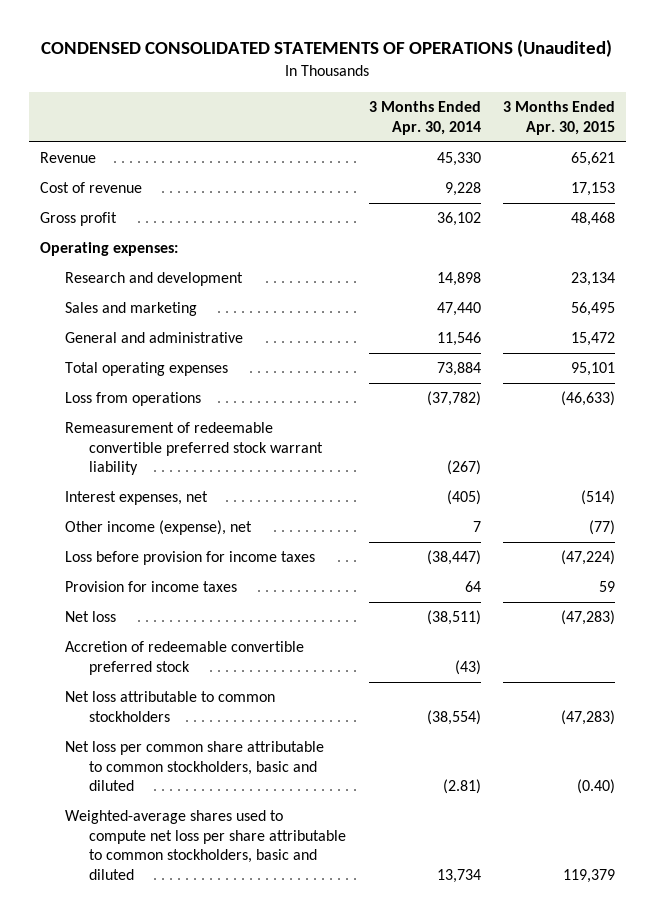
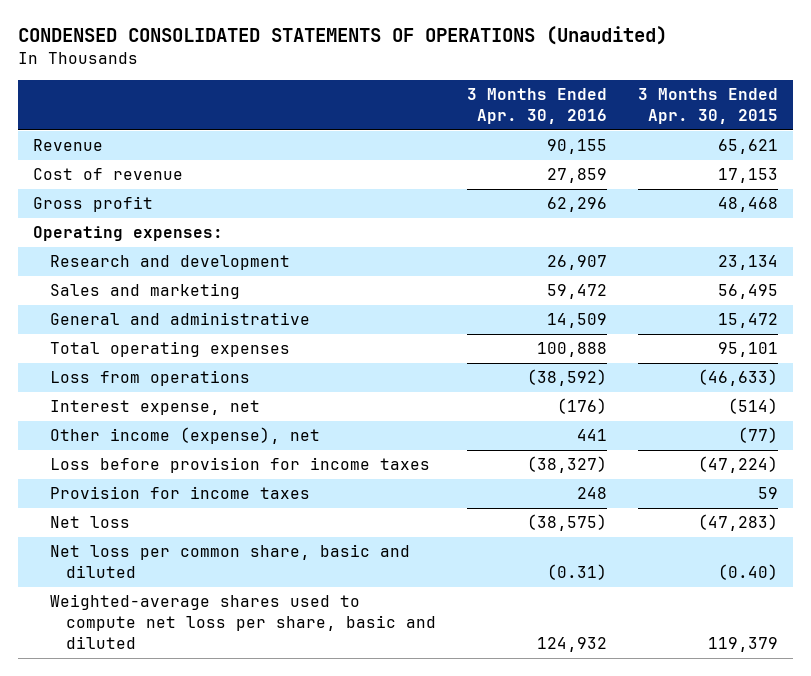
- | 3 Months Ended Apr. 30, 2014 | 3 Months Ended Apr. 30, 2015
+ | 3 Months Ended Apr. 30, 2016 | 3 Months Ended Apr. 30, 2015
- Remeasurement of redeemable convertible preferred stock warrant liability | (267) |
- Interest expenses, net | (405) | (514)
+ Interest expense, net | (176) | (514)
- Accretion of redeemable convertible preferred stock | (43) |
- Net loss attributable to common stockholders | (38,554) | (47,283)
- Net loss per common share attributable to common stockholders, basic and diluted | (2.81) | (0.40)
- Weighted-average shares used to compute net loss per share attributable to common stockholders, basic and diluted | 13,734 | 119,379
+ Net loss per common share, basic and diluted | (0.31) | (0.40)
+ Weighted-average shares used to compute net loss per share, basic and diluted | 124,932 | 119,379

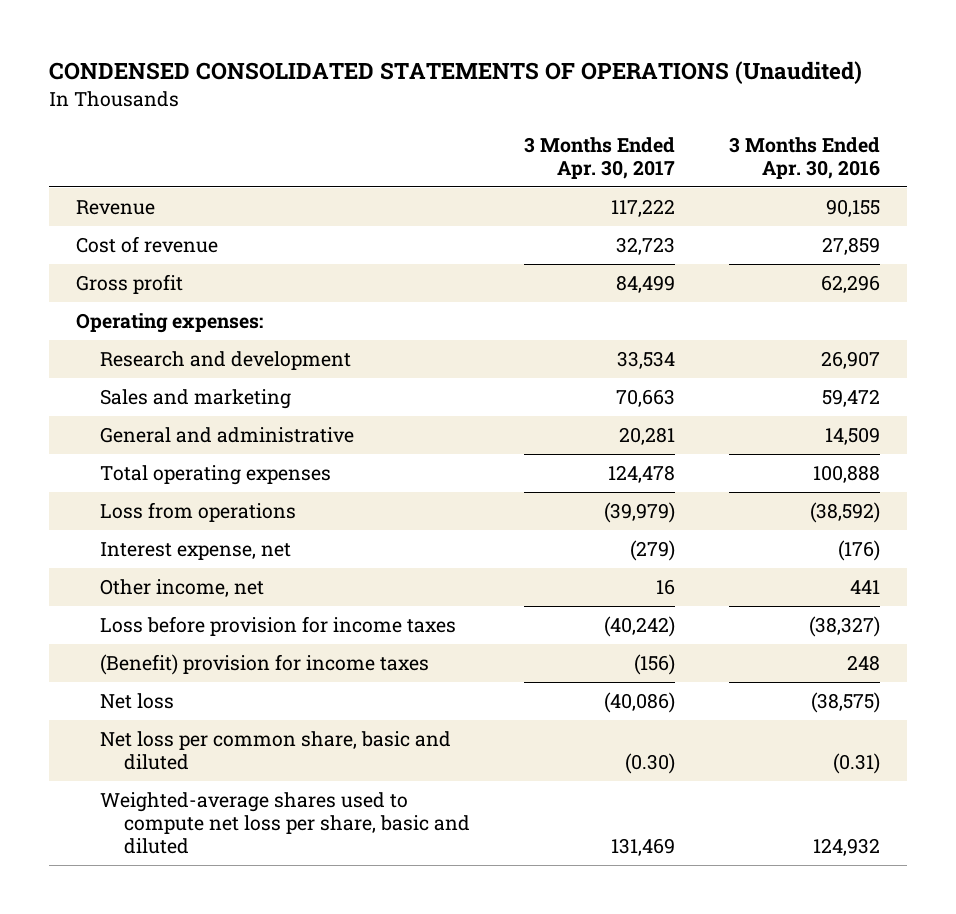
- | 3 Months Ended Apr. 30, 2016 | 3 Months Ended Apr. 30, 2015
+ | 3 Months Ended Apr. 30, 2017 | 3 Months Ended Apr. 30, 2016
- Other income (expense), net | 441 | (77)
+ Other income, net | 16 | 441
- Provision for income taxes | 248 | 59
+ (Benefit) provision for income taxes | (156) | 248

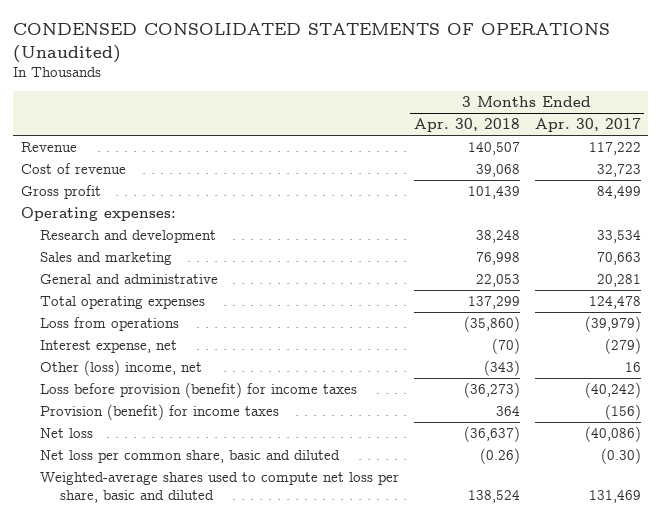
- | 3 Months Ended Apr. 30, 2017 | 3 Months Ended Apr. 30, 2016
+ | 3 Months Ended Apr. 30, 2018 | 3 Months Ended Apr. 30, 2017
- Other income, net | 16 | 441
- Loss before provision for income taxes | (40,242) | (38,327)
- (Benefit) provision for income taxes | (156) | 248
+ Other (loss) income, net | (343) | 16
+ Loss before provision (benefit) for income taxes | (36,273) | (40,242)
+ Provision (benefit) for income taxes | 364 | (156)

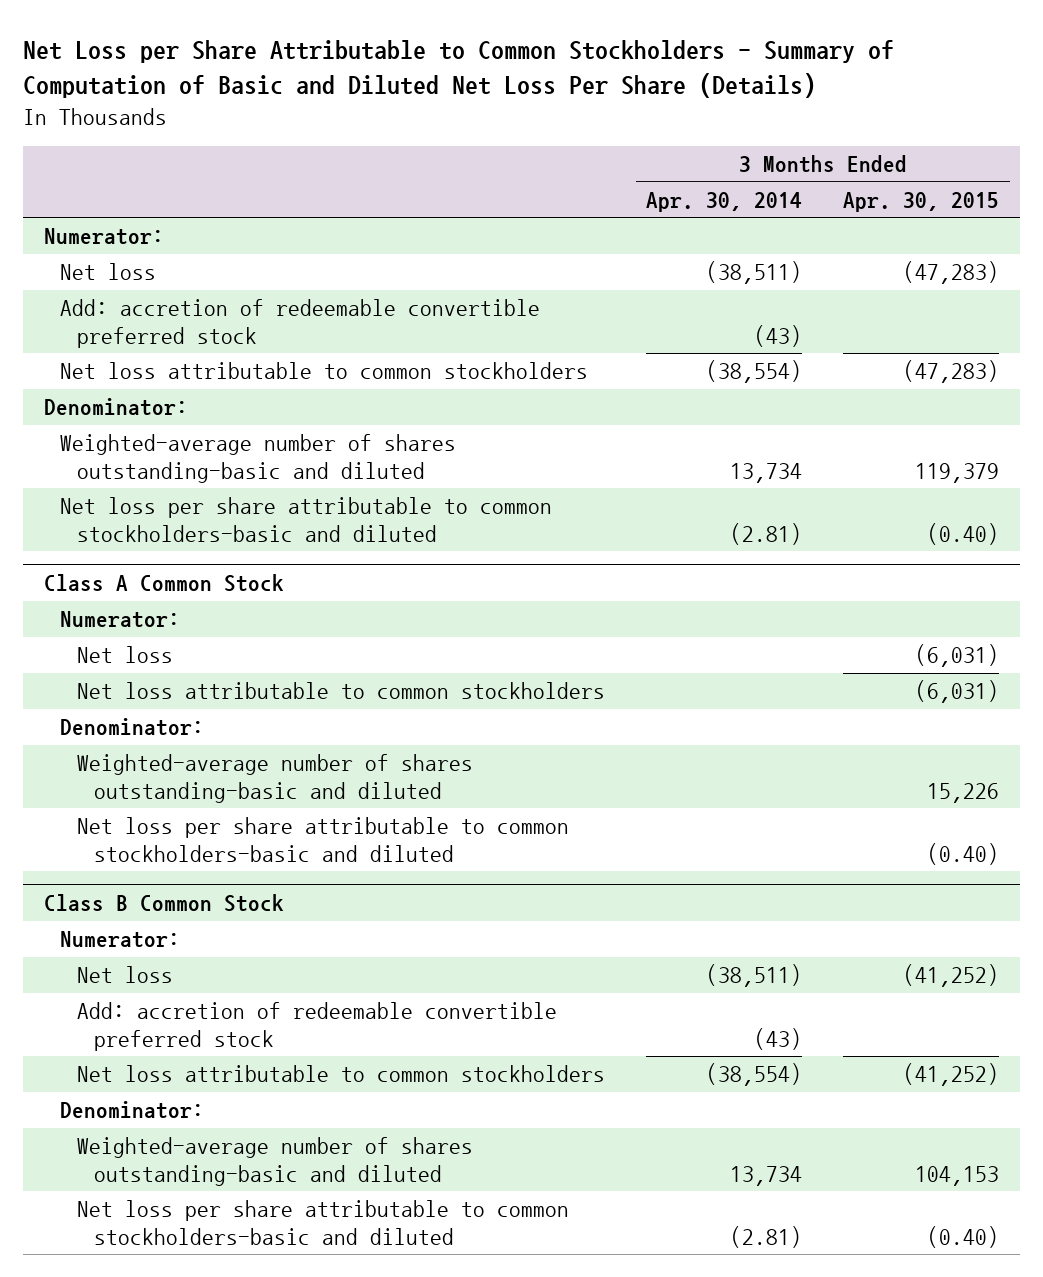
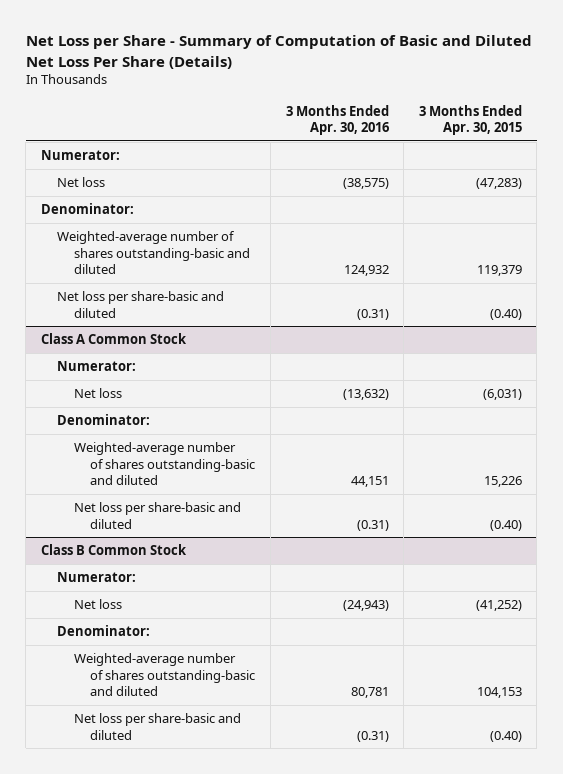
- Net Loss per Share Attributable to Common Stockholders - Summary of Computation of Basic and Diluted Net Loss Per Share (Details)
+ Net Loss per Share - Summary of Computation of Basic and Diluted Net Loss Per Share (Details)
- | 3 Months Ended Apr. 30, 2014 | 3 Months Ended Apr. 30, 2015
+ | 3 Months Ended Apr. 30, 2016 | 3 Months Ended Apr. 30, 2015
- Add: accretion of redeemable convertible preferred stock | (43) |
- Net loss attributable to common stockholders | (38,554) | (47,283)
- Net loss per share attributable to common stockholders-basic and diluted | (2.81) | (0.40)
+ Net loss per share-basic and diluted | (0.31) | (0.40)
@ Class A Common Stock
- Net loss attributable to common stockholders | | (6,031)
- Net loss per share attributable to common stockholders-basic and diluted | | (0.40)
+ Net loss per share-basic and diluted | (0.31) | (0.40)
@ Class B Common Stock
- Add: accretion of redeemable convertible preferred stock | (43) |
- Net loss attributable to common stockholders | (38,554) | (41,252)
- Net loss per share attributable to common stockholders-basic and diluted | (2.81) | (0.40)
+ Net loss per share-basic and diluted | (0.31) | (0.40)

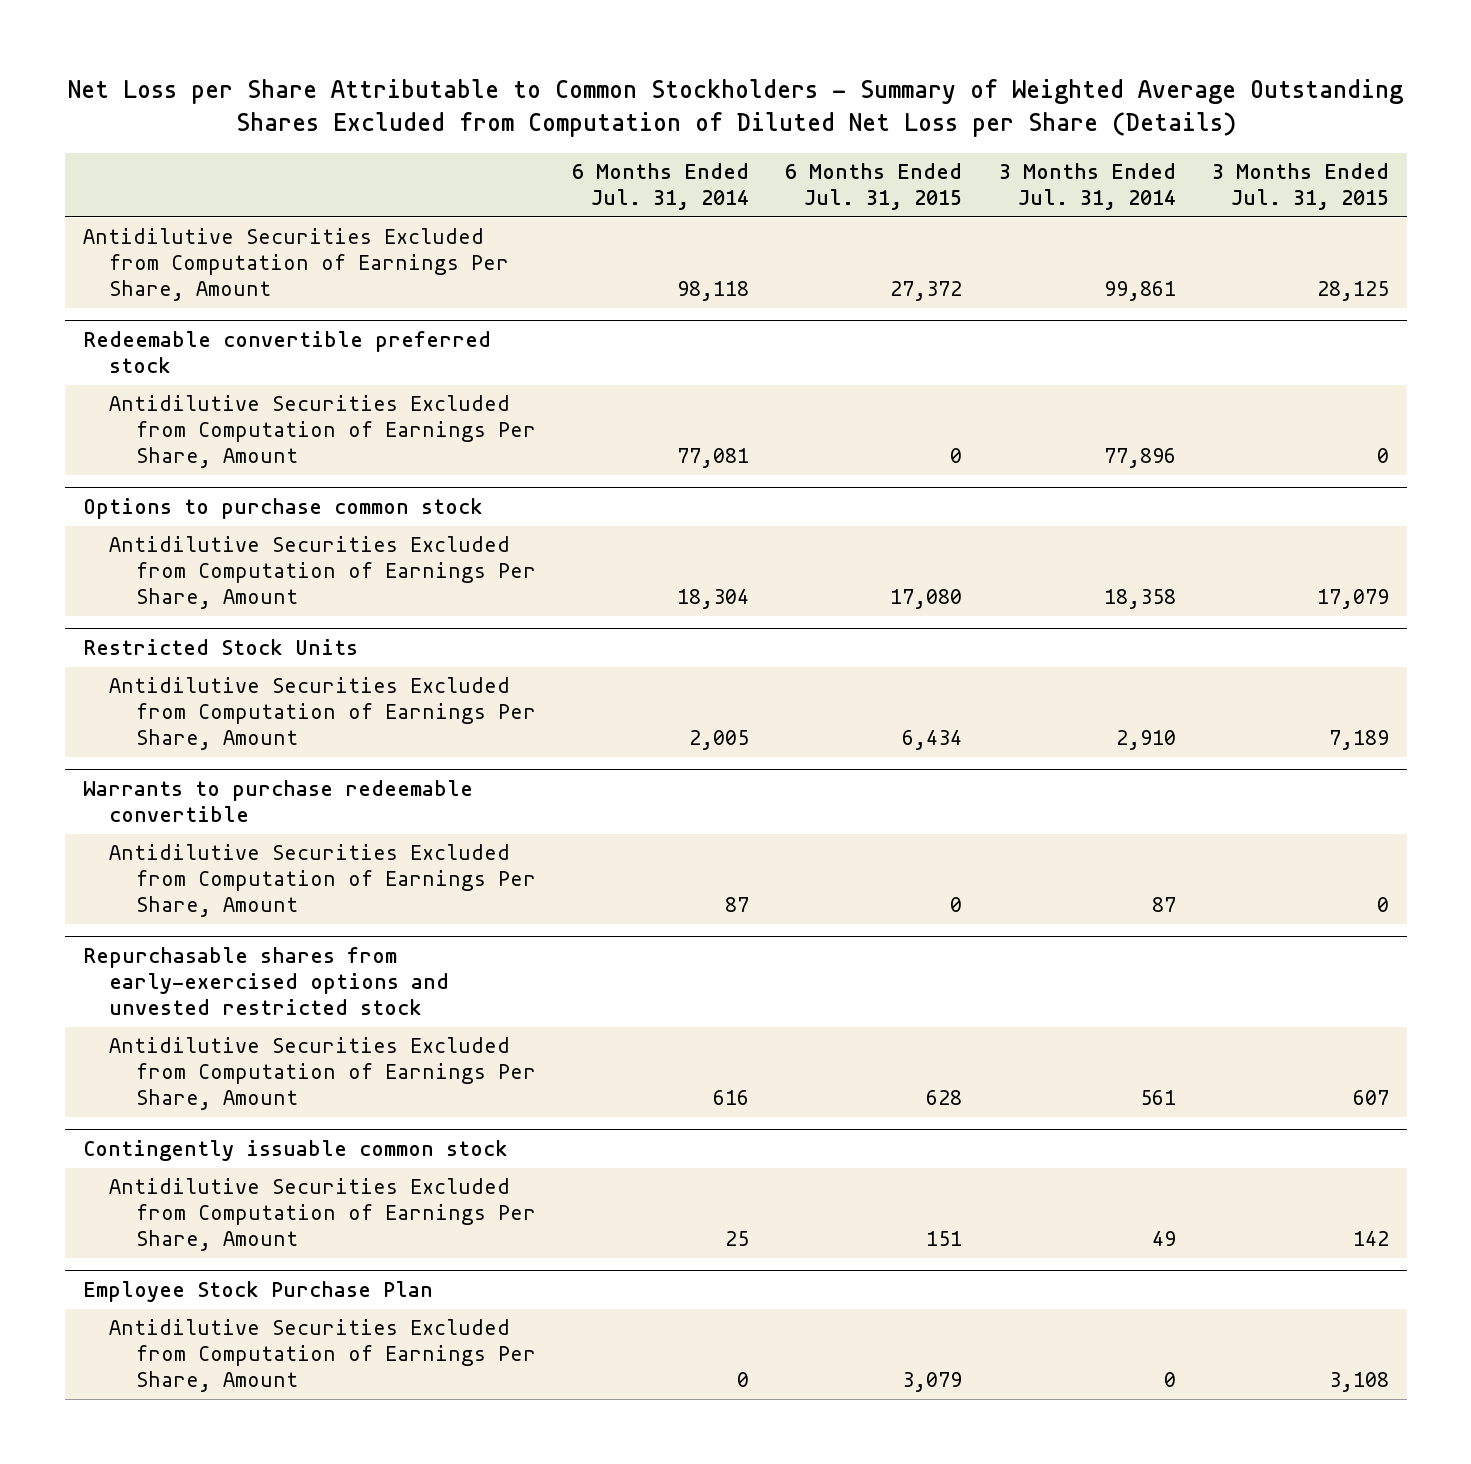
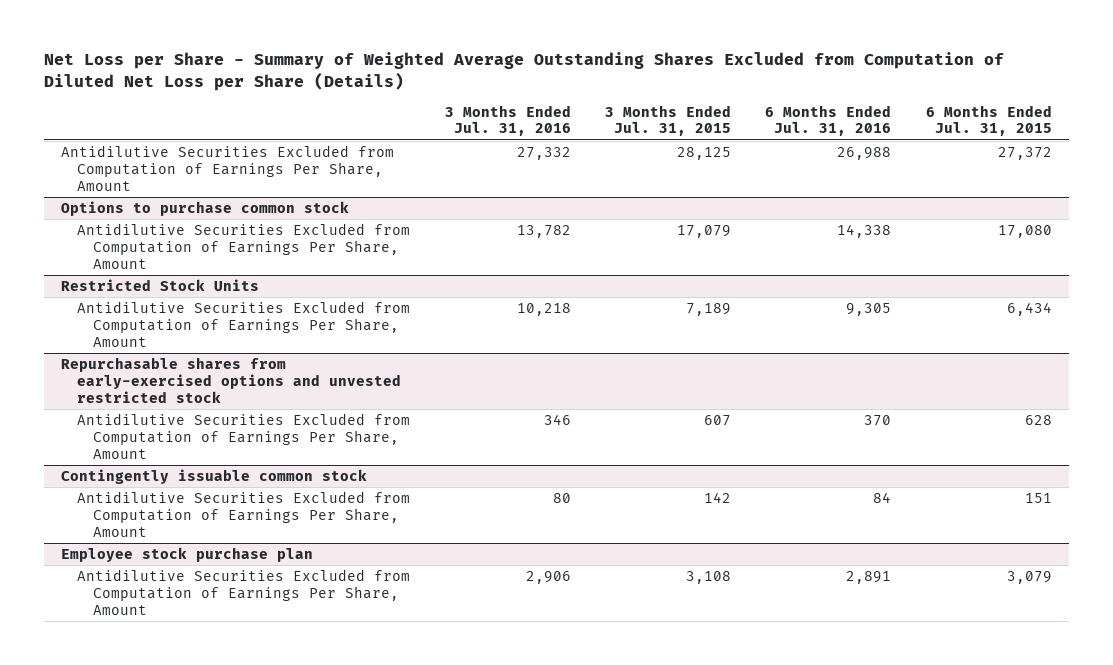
- Net Loss per Share Attributable to Common Stockholders - Summary of Weighted Average Outstanding Shares Excluded from Computation of Diluted Net Loss per Share (Details)
+ Net Loss per Share - Summary of Weighted Average Outstanding Shares Excluded from Computation of Diluted Net Loss per Share (Details)
- | 6 Months Ended Jul. 31, 2014 | 6 Months Ended Jul. 31, 2015 | 3 Months Ended Jul. 31, 2014 | 3 Months Ended Jul. 31, 2015
+ | 3 Months Ended Jul. 31, 2016 | 3 Months Ended Jul. 31, 2015 | 6 Months Ended Jul. 31, 2016 | 6 Months Ended Jul. 31, 2015
- Redeemable convertible preferred stock
- Antidilutive Securities Excluded from Computation of Earnings Per Share, Amount | 77,081 | 0 | 77,896 | 0
- Warrants to purchase redeemable convertible
- Antidilutive Securities Excluded from Computation of Earnings Per Share, Amount | 87 | 0 | 87 | 0
- Employee Stock Purchase Plan
+ Employee stock purchase plan

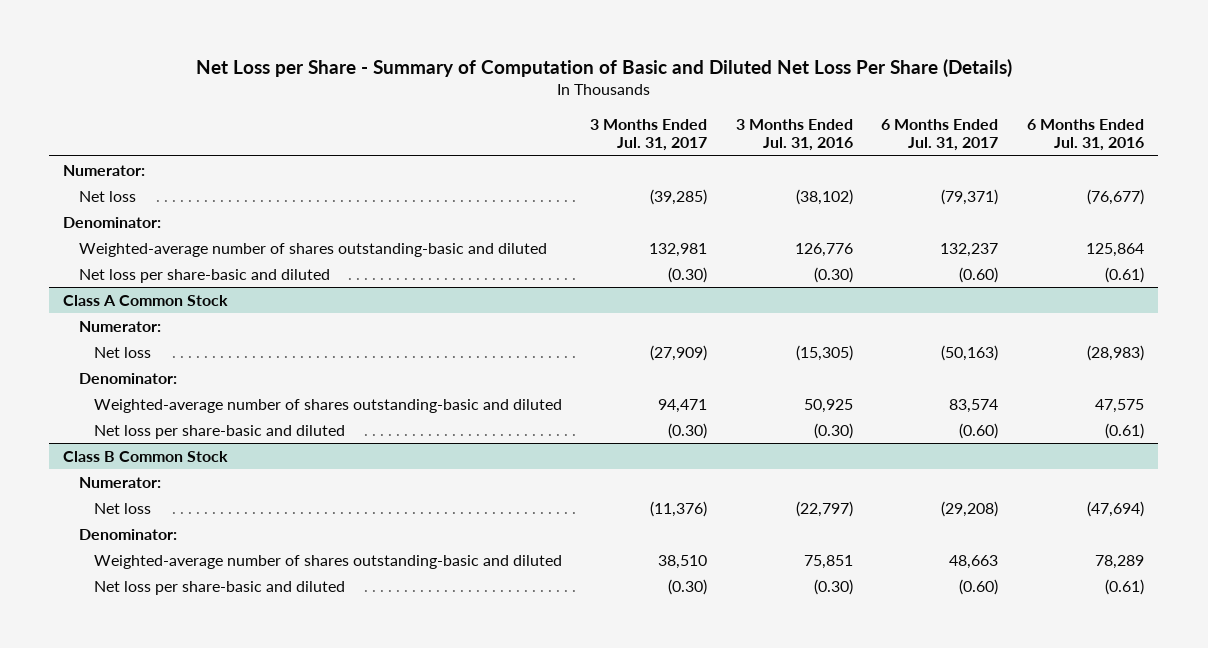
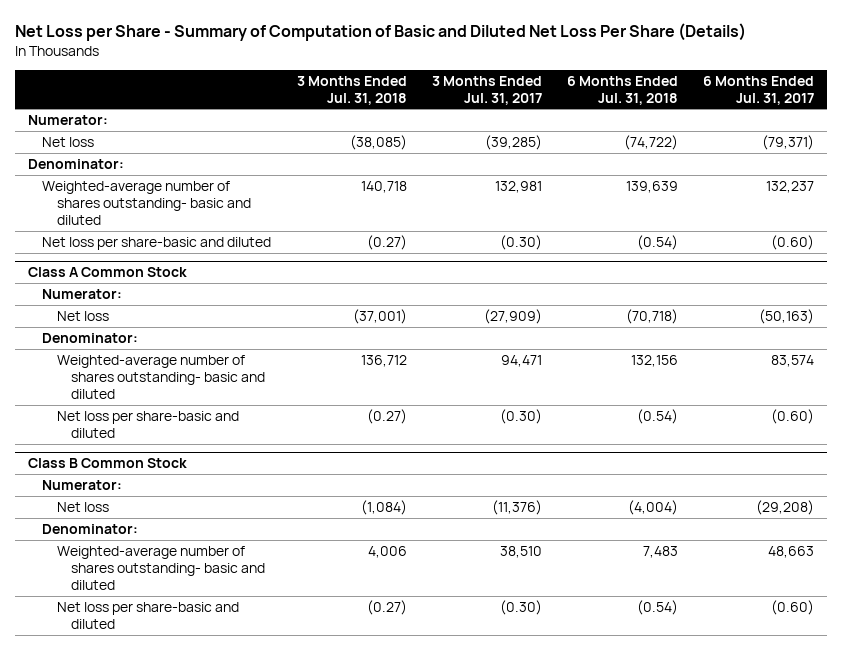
- | 3 Months Ended Jul. 31, 2017 | 3 Months Ended Jul. 31, 2016 | 6 Months Ended Jul. 31, 2017 | 6 Months Ended Jul. 31, 2016
+ | 3 Months Ended Jul. 31, 2018 | 3 Months Ended Jul. 31, 2017 | 6 Months Ended Jul. 31, 2018 | 6 Months Ended Jul. 31, 2017
- Weighted-average number of shares outstanding-basic and diluted | 132,981 | 126,776 | 132,237 | 125,864
+ Weighted-average number of shares outstanding- basic and diluted | 140,718 | 132,981 | 139,639 | 132,237
@ Class A Common Stock
- Weighted-average number of shares outstanding-basic and diluted | 94,471 | 50,925 | 83,574 | 47,575
+ Weighted-average number of shares outstanding- basic and diluted | 136,712 | 94,471 | 132,156 | 83,574
@ Class B Common Stock
- Weighted-average number of shares outstanding-basic and diluted | 38,510 | 75,851 | 48,663 | 78,289
+ Weighted-average number of shares outstanding- basic and diluted | 4,006 | 38,510 | 7,483 | 48,663

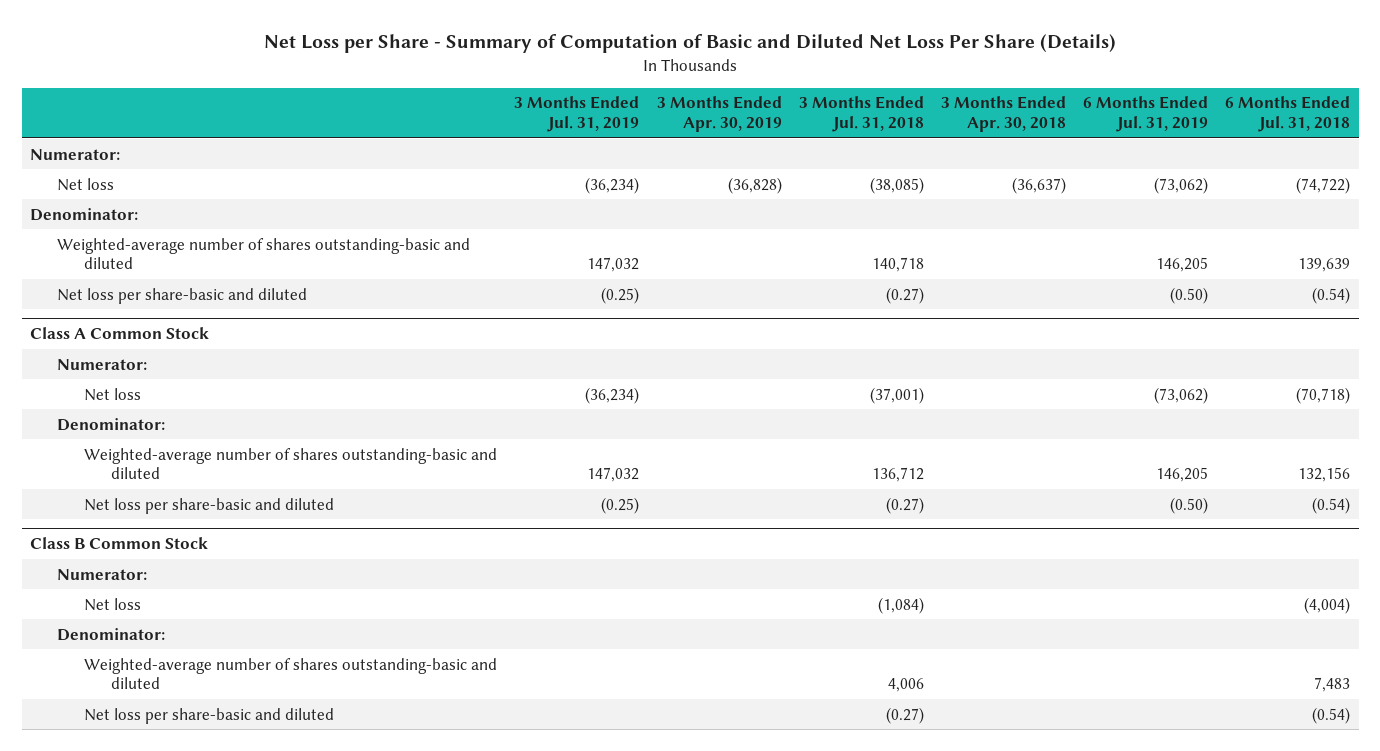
- | 3 Months Ended Jul. 31, 2018 | 3 Months Ended Jul. 31, 2017 | 6 Months Ended Jul. 31, 2018 | 6 Months Ended Jul. 31, 2017
+ | 3 Months Ended Jul. 31, 2019 | 3 Months Ended Apr. 30, 2019 | 3 Months Ended Jul. 31, 2018 | 3 Months Ended Apr. 30, 2018 | 6 Months Ended Jul. 31, 2019 | 6 Months Ended Jul. 31, 2018
- Weighted-average number of shares outstanding- basic and diluted | 140,718 | 132,981 | 139,639 | 132,237
+ Weighted-average number of shares outstanding-basic and diluted | 147,032 | | 140,718 | | 146,205 | 139,639
@ Class A Common Stock
- Weighted-average number of shares outstanding- basic and diluted | 136,712 | 94,471 | 132,156 | 83,574
+ Weighted-average number of shares outstanding-basic and diluted | 147,032 | | 136,712 | | 146,205 | 132,156
@ Class B Common Stock
- Weighted-average number of shares outstanding- basic and diluted | 4,006 | 38,510 | 7,483 | 48,663
+ Weighted-average number of shares outstanding-basic and diluted | | | 4,006 | | | 7,483

